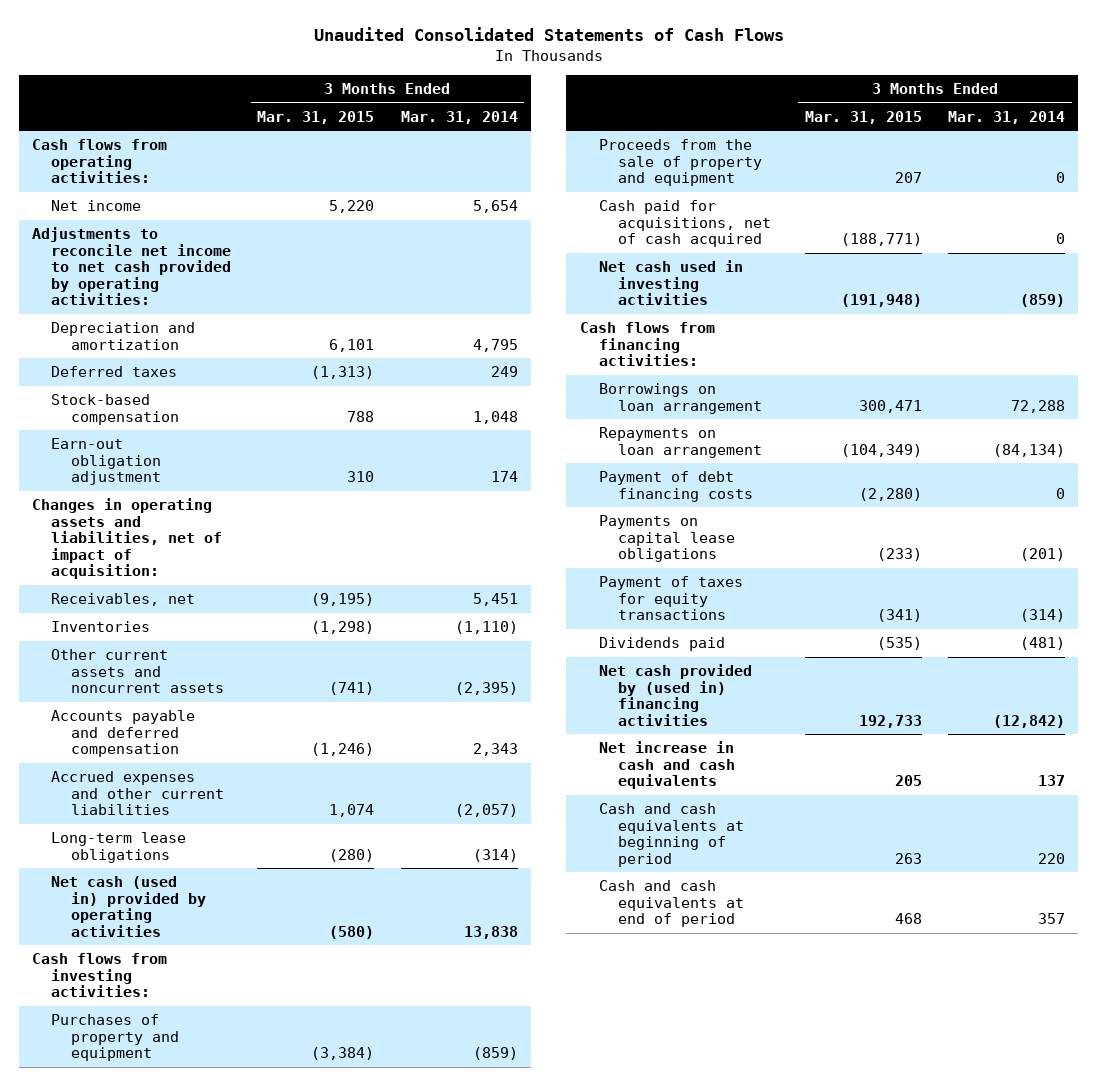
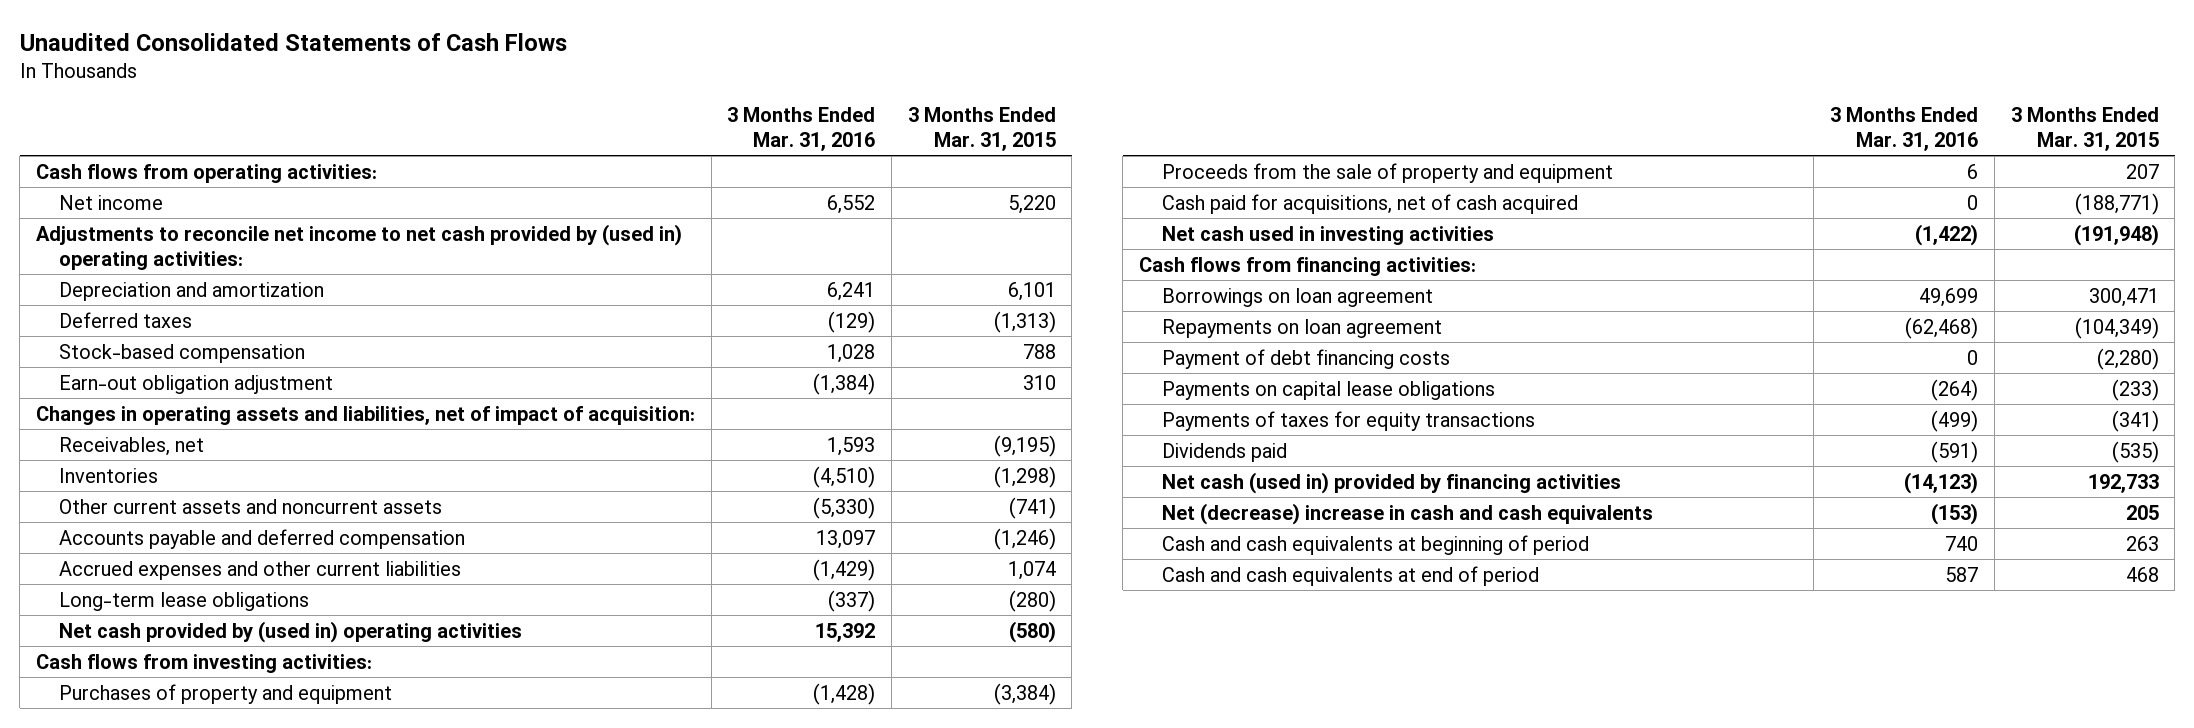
- | 3 Months Ended Mar. 31, 2015 | 3 Months Ended Mar. 31, 2014
+ | 3 Months Ended Mar. 31, 2016 | 3 Months Ended Mar. 31, 2015
- Adjustments to reconcile net income to net cash provided by operating activities:
+ Adjustments to reconcile net income to net cash provided by (used in) operating activities:
- Net cash (used in) provided by operating activities | (580) | 13,838
+ Net cash provided by (used in) operating activities | 15,392 | (580)
- Borrowings on loan arrangement | 300,471 | 72,288
- Repayments on loan arrangement | (104,349) | (84,134)
+ Borrowings on loan agreement | 49,699 | 300,471
+ Repayments on loan agreement | (62,468) | (104,349)
- Payment of taxes for equity transactions | (341) | (314)
+ Payments of taxes for equity transactions | (499) | (341)
- Net cash provided by (used in) financing activities | 192,733 | (12,842)
- Net increase in cash and cash equivalents | 205 | 137
+ Net cash (used in) provided by financing activities | (14,123) | 192,733
+ Net (decrease) increase in cash and cash equivalents | (153) | 205

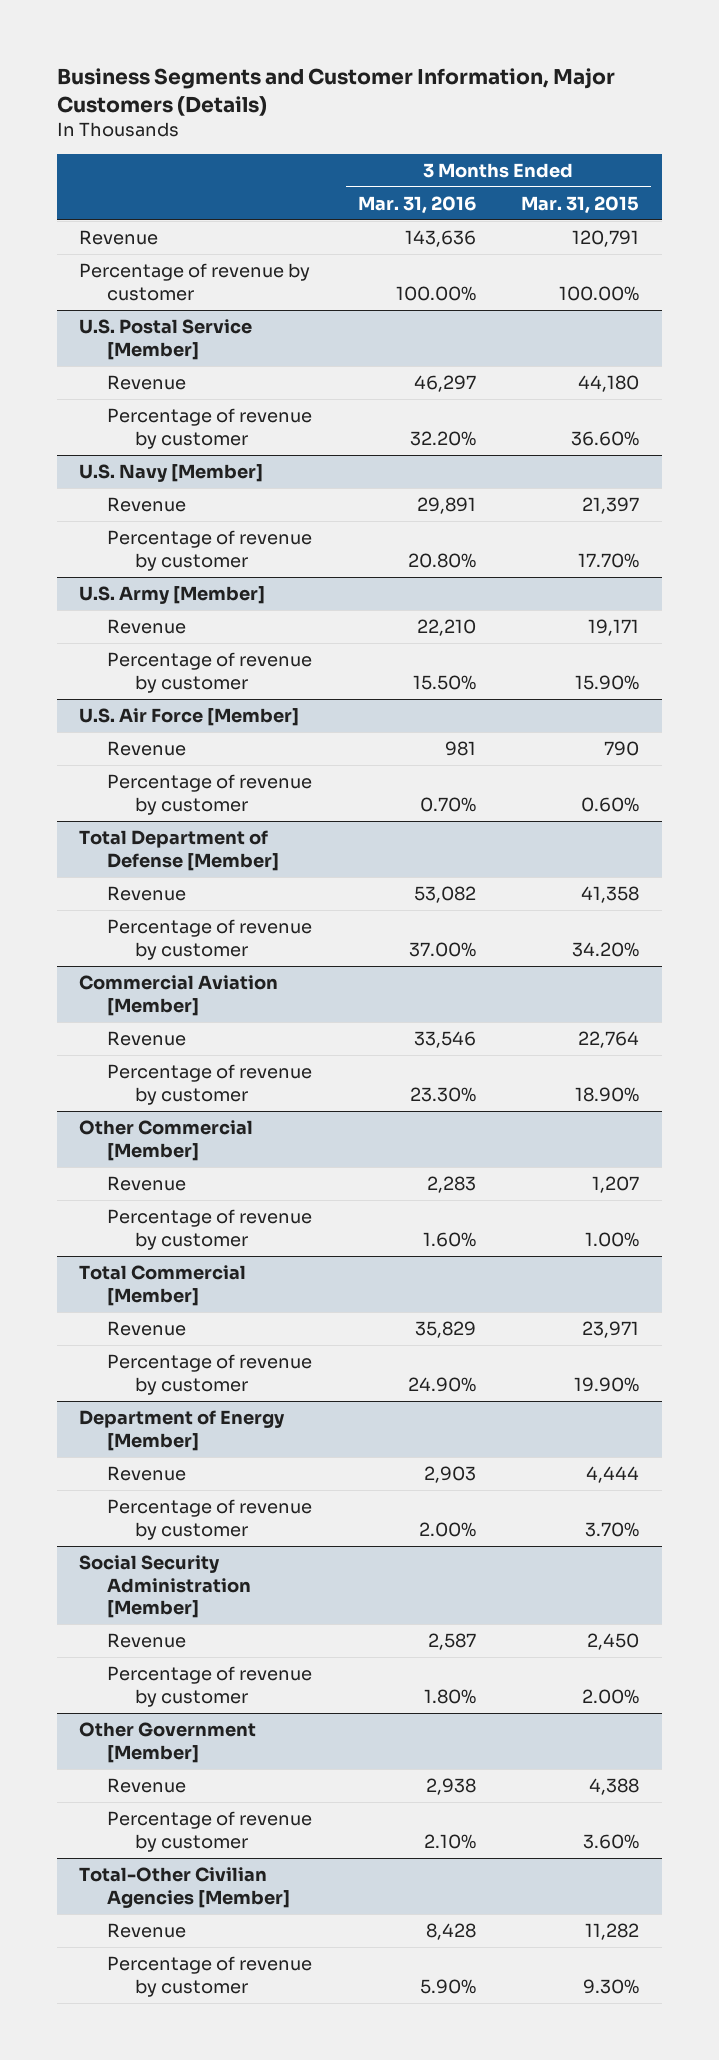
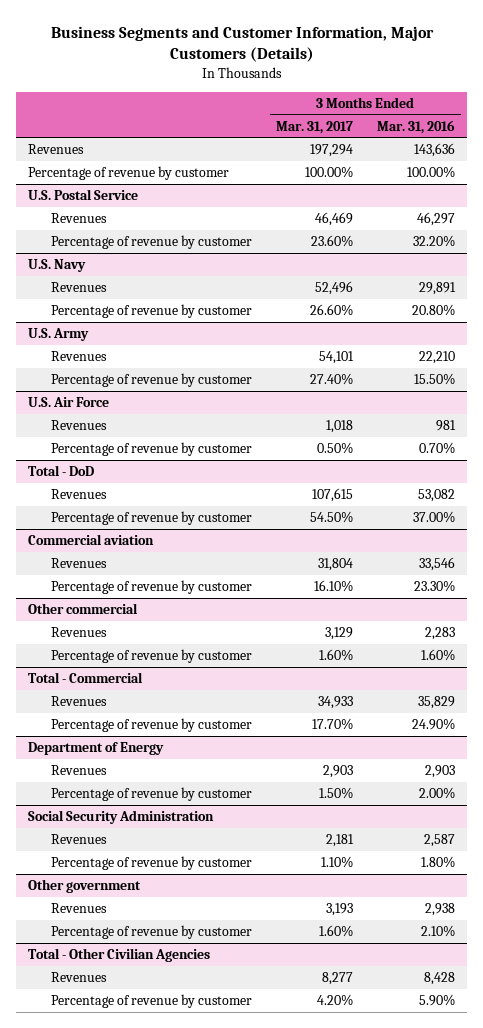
- | 3 Months Ended Mar. 31, 2016 | 3 Months Ended Mar. 31, 2015
+ | 3 Months Ended Mar. 31, 2017 | 3 Months Ended Mar. 31, 2016
- Revenue | 143,636 | 120,791
+ Revenues | 197,294 | 143,636
- U.S. Postal Service [Member]
- Revenue | 46,297 | 44,180
+ U.S. Postal Service
+ Revenues | 46,469 | 46,297
- U.S. Navy [Member]
- Revenue | 29,891 | 21,397
+ U.S. Navy
+ Revenues | 52,496 | 29,891
- U.S. Army [Member]
- Revenue | 22,210 | 19,171
+ U.S. Army
+ Revenues | 54,101 | 22,210
- U.S. Air Force [Member]
- Revenue | 981 | 790
+ U.S. Air Force
+ Revenues | 1,018 | 981
- Total Department of Defense [Member]
- Revenue | 53,082 | 41,358
+ Total - DoD
+ Revenues | 107,615 | 53,082
- Commercial Aviation [Member]
- Revenue | 33,546 | 22,764
+ Commercial aviation
+ Revenues | 31,804 | 33,546
- Other Commercial [Member]
- Revenue | 2,283 | 1,207
+ Other commercial
+ Revenues | 3,129 | 2,283
- Total Commercial [Member]
- Revenue | 35,829 | 23,971
+ Total - Commercial
+ Revenues | 34,933 | 35,829
- Department of Energy [Member]
- Revenue | 2,903 | 4,444
+ Department of Energy
+ Revenues | 2,903 | 2,903
- Social Security Administration [Member]
- Revenue | 2,587 | 2,450
+ Social Security Administration
+ Revenues | 2,181 | 2,587
- Other Government [Member]
- Revenue | 2,938 | 4,388
+ Other government
+ Revenues | 3,193 | 2,938
- Total-Other Civilian Agencies [Member]
- Revenue | 8,428 | 11,282
+ Total - Other Civilian Agencies
+ Revenues | 8,277 | 8,428

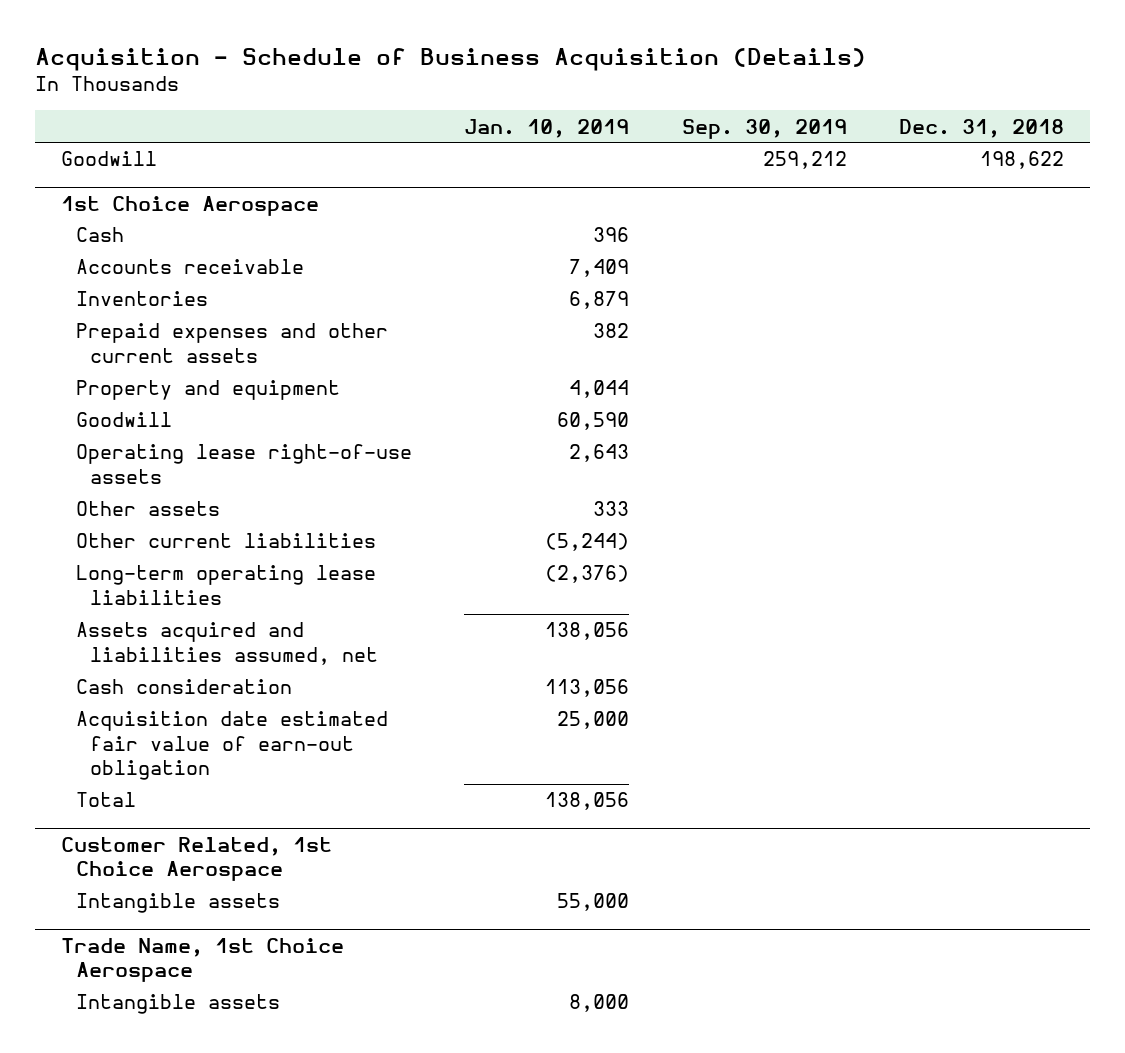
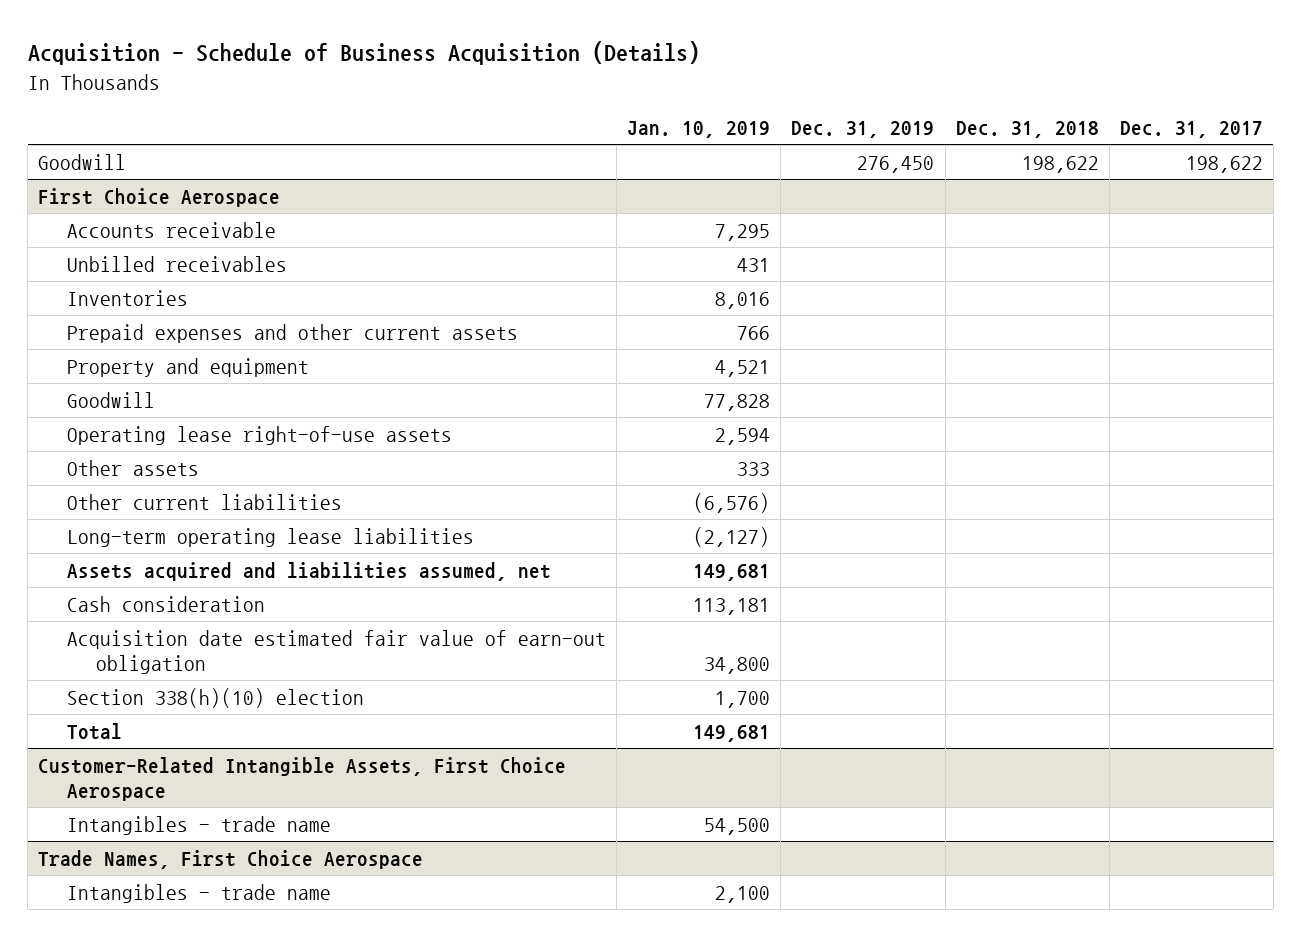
- | Jan. 10, 2019 | Sep. 30, 2019 | Dec. 31, 2018
+ | Jan. 10, 2019 | Dec. 31, 2019 | Dec. 31, 2018 | Dec. 31, 2017
- 1st Choice Aerospace
- Cash | 396 | |
- Accounts receivable | 7,409 | |
- Inventories | 6,879 | |
- Prepaid expenses and other current assets | 382 | |
- Property and equipment | 4,044 | |
- Goodwill | 60,590 | |
- Operating lease right-of-use assets | 2,643 | |
+ First Choice Aerospace
+ Accounts receivable | 7,295 | | |
+ Unbilled receivables | 431 | | |
+ Inventories | 8,016 | | |
+ Prepaid expenses and other current assets | 766 | | |
+ Property and equipment | 4,521 | | |
+ Goodwill | 77,828 | | |
+ Operating lease right-of-use assets | 2,594 | | |
- Other current liabilities | (5,244) | |
- Long-term operating lease liabilities | (2,376) | |
- Assets acquired and liabilities assumed, net | 138,056 | |
- Cash consideration | 113,056 | |
- Acquisition date estimated fair value of earn-out obligation | 25,000 | |
- Total | 138,056 | |
- Customer Related, 1st Choice Aerospace
- Intangible assets | 55,000 | |
- Trade Name, 1st Choice Aerospace
- Intangible assets | 8,000 | |
+ Other current liabilities | (6,576) | | |
+ Long-term operating lease liabilities | (2,127) | | |
+ Assets acquired and liabilities assumed, net | 149,681 | | |
+ Cash consideration | 113,181 | | |
+ Acquisition date estimated fair value of earn-out obligation | 34,800 | | |
+ Section 338(h)(10) election | 1,700 | | |
+ Total | 149,681 | | |
+ Customer-Related Intangible Assets, First Choice Aerospace
+ Intangibles - trade name | 54,500 | | |
+ Trade Names, First Choice Aerospace
+ Intangibles - trade name | 2,100 | | |

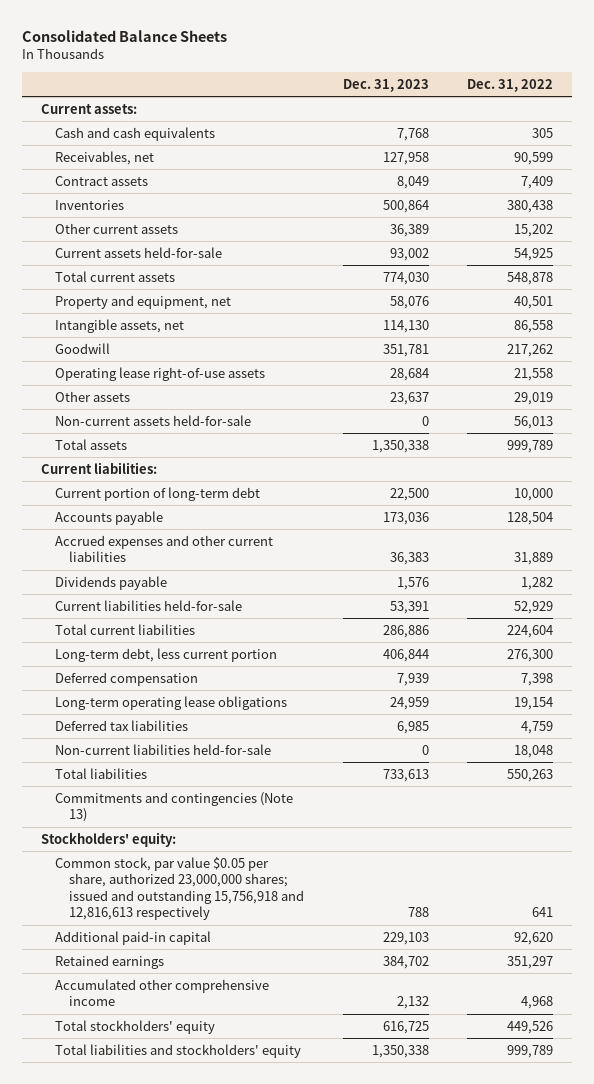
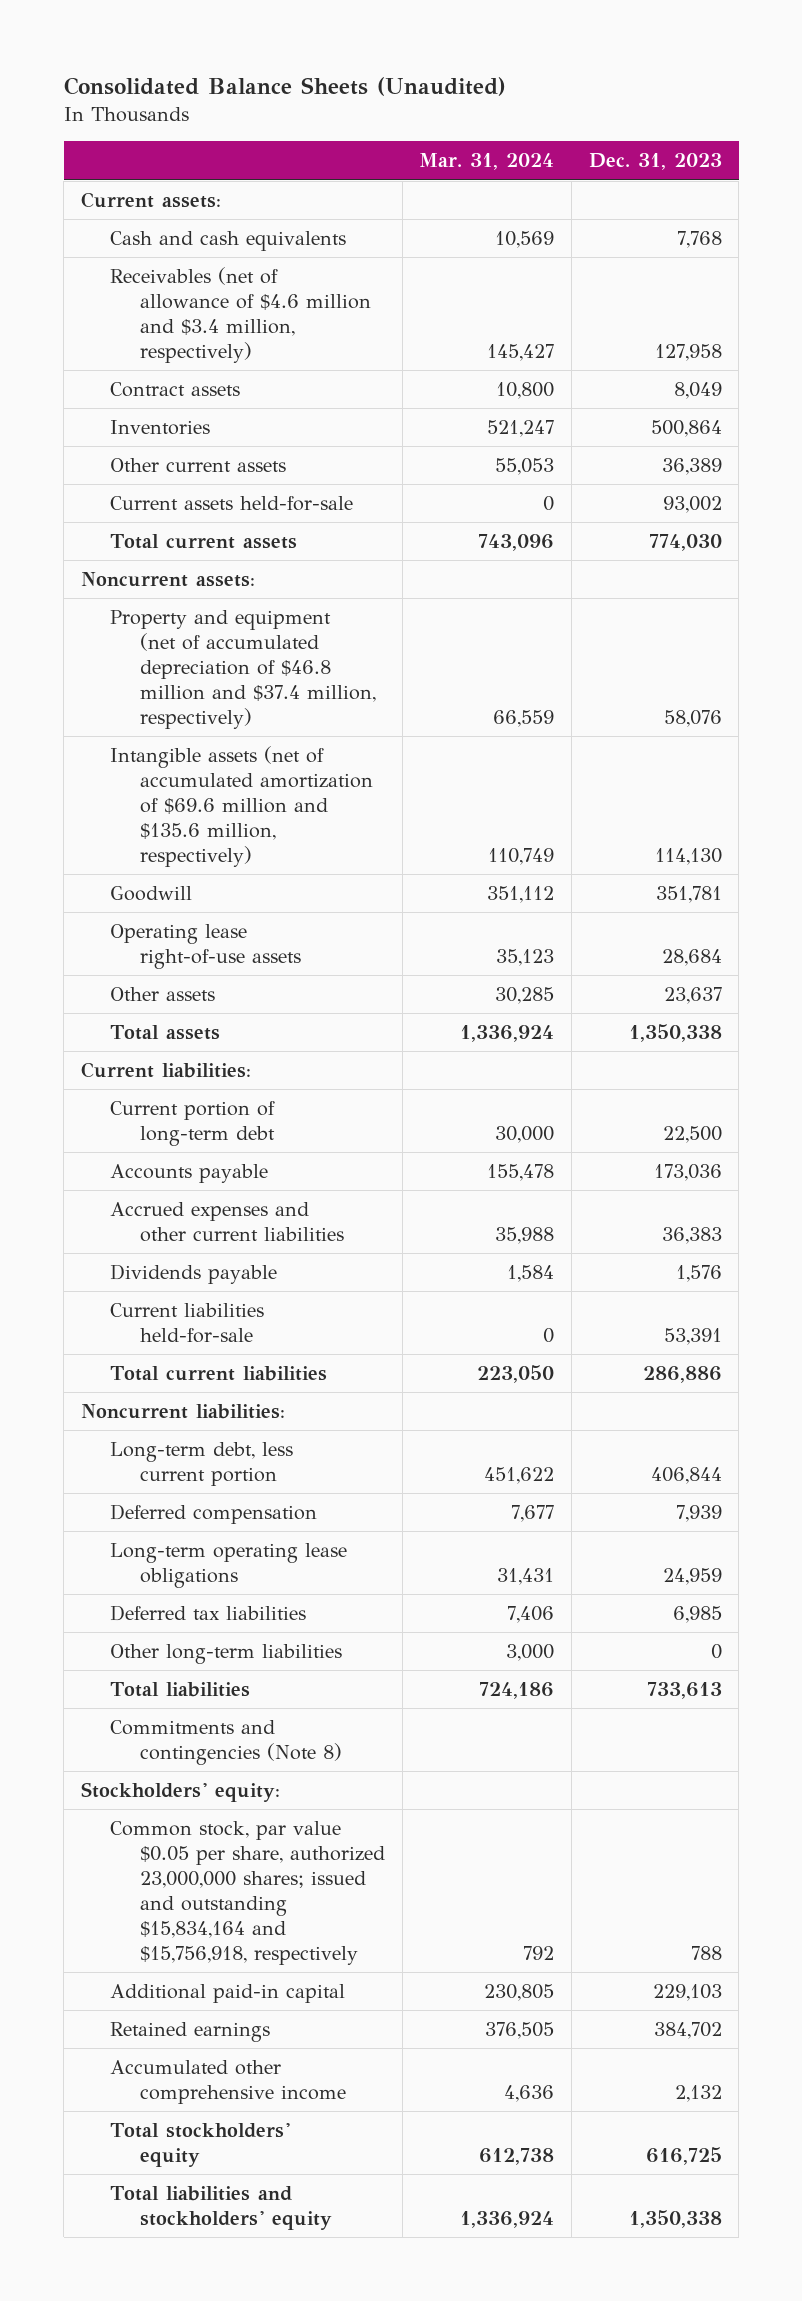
- Consolidated Balance Sheets
+ Consolidated Balance Sheets (Unaudited)
- | Dec. 31, 2023 | Dec. 31, 2022
+ | Mar. 31, 2024 | Dec. 31, 2023
- Receivables, net | 127,958 | 90,599
+ Receivables (net of allowance of $4.6 million and $3.4 million, respectively) | 145,427 | 127,958
- Property and equipment, net | 58,076 | 40,501
- Intangible assets, net | 114,130 | 86,558
+ Noncurrent assets:
+ Property and equipment (net of accumulated depreciation of $46.8 million and $37.4 million, respectively) | 66,559 | 58,076
+ Intangible assets (net of accumulated amortization of $69.6 million and $135.6 million, respectively) | 110,749 | 114,130
- Non-current assets held-for-sale | 0 | 56,013
+ Noncurrent liabilities:
- Non-current liabilities held-for-sale | 0 | 18,048
+ Other long-term liabilities | 3,000 | 0
- Commitments and contingencies (Note 13)
+ Commitments and contingencies (Note 8)
- Common stock, par value $0.05 per share, authorized 23,000,000 shares; issued and outstanding 15,756,918 and 12,816,613 respectively | 788 | 641
+ Common stock, par value $0.05 per share, authorized 23,000,000 shares; issued and outstanding $15,834,164 and $15,756,918, respectively | 792 | 788

